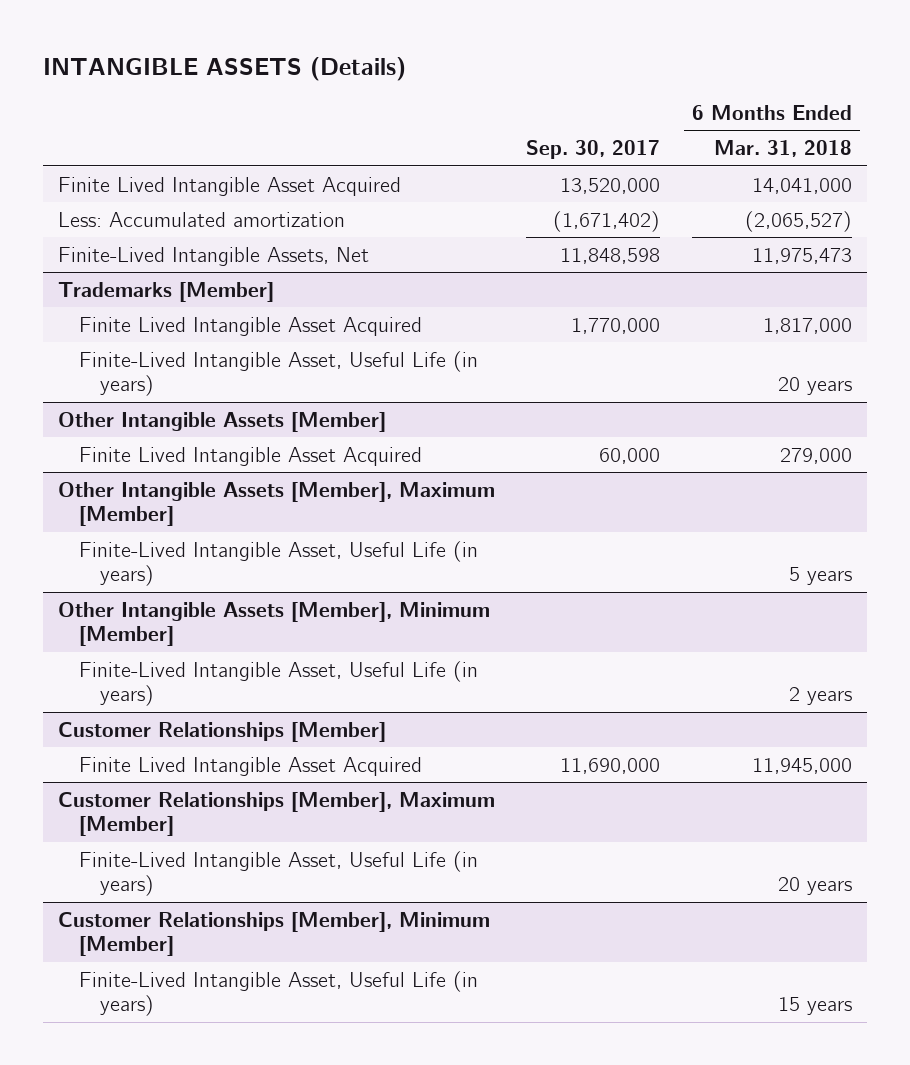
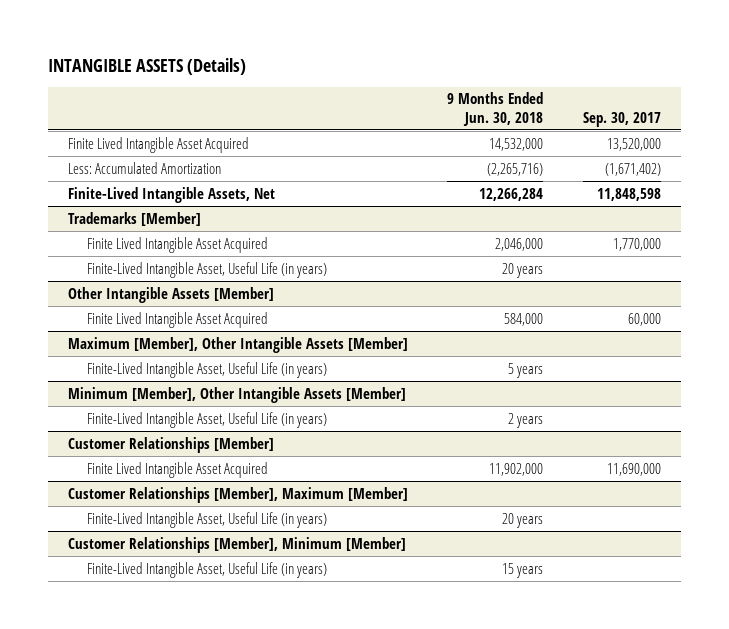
- | Sep. 30, 2017 | 6 Months Ended Mar. 31, 2018
+ | 9 Months Ended Jun. 30, 2018 | Sep. 30, 2017
- Less: Accumulated amortization | (1,671,402) | (2,065,527)
+ Less: Accumulated Amortization | (2,265,716) | (1,671,402)
- Other Intangible Assets [Member], Maximum [Member]
+ Maximum [Member], Other Intangible Assets [Member]
- Other Intangible Assets [Member], Minimum [Member]
+ Minimum [Member], Other Intangible Assets [Member]

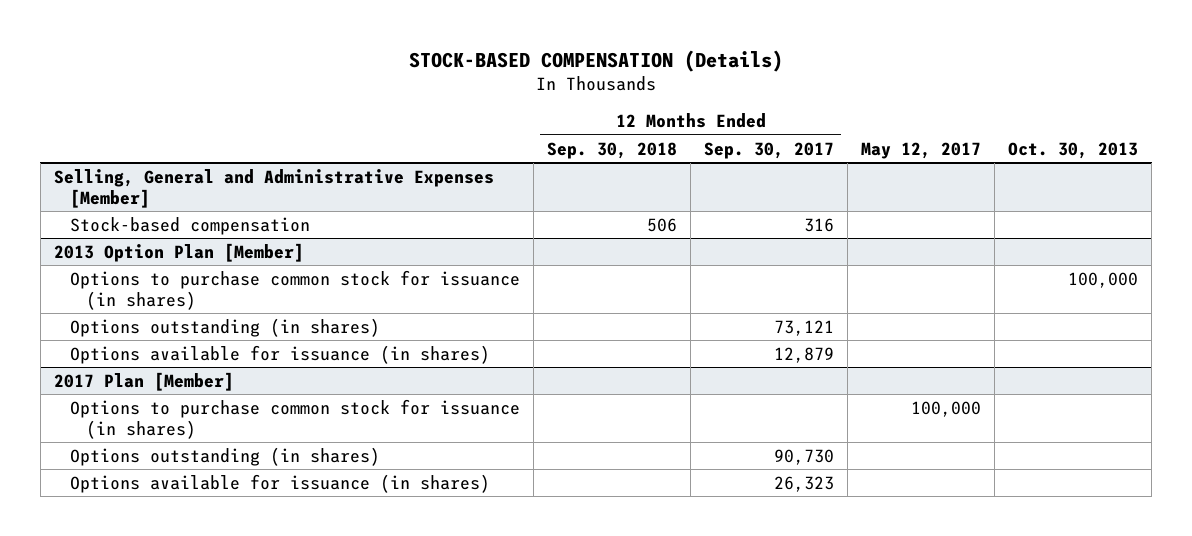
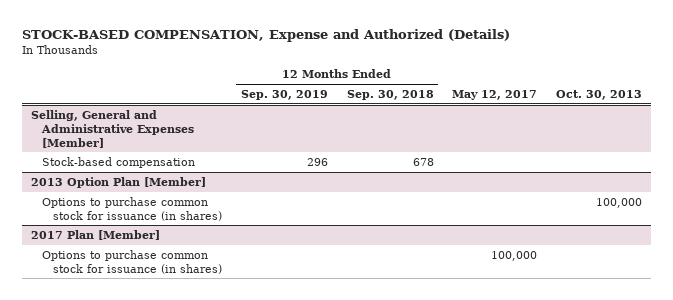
- STOCK-BASED COMPENSATION (Details)
+ STOCK-BASED COMPENSATION, Expense and Authorized (Details)
- | 12 Months Ended Sep. 30, 2018 | 12 Months Ended Sep. 30, 2017 | May 12, 2017 | Oct. 30, 2013
+ | 12 Months Ended Sep. 30, 2019 | 12 Months Ended Sep. 30, 2018 | May 12, 2017 | Oct. 30, 2013
@ Selling, General and Administrative Expenses [Member]
- Stock-based compensation | 506 | 316 | |
+ Stock-based compensation | 296 | 678 | |
@ 2013 Option Plan [Member]
- Options outstanding (in shares) | | 73,121 | |
- Options available for issuance (in shares) | | 12,879 | |
@ 2017 Plan [Member]
- Options outstanding (in shares) | | 90,730 | |
- Options available for issuance (in shares) | | 26,323 | |

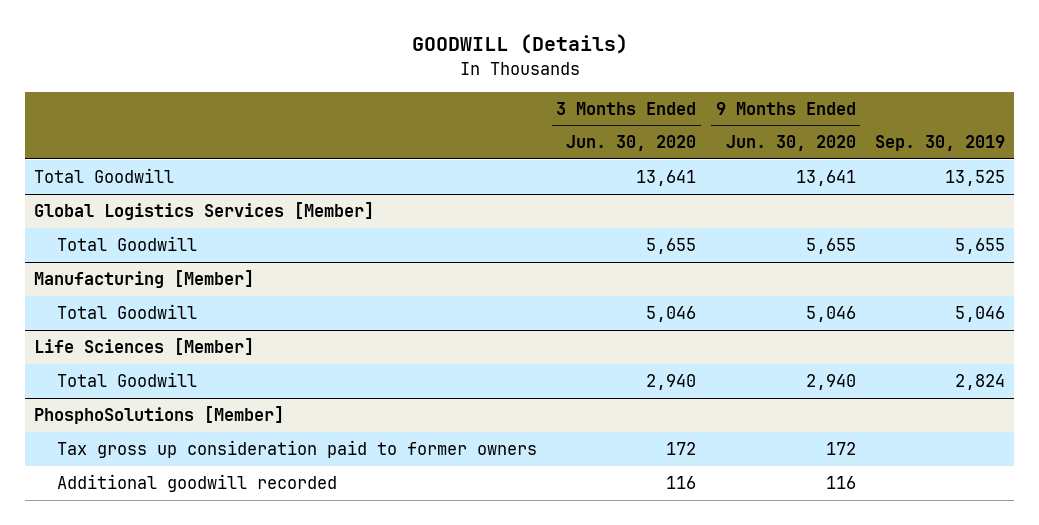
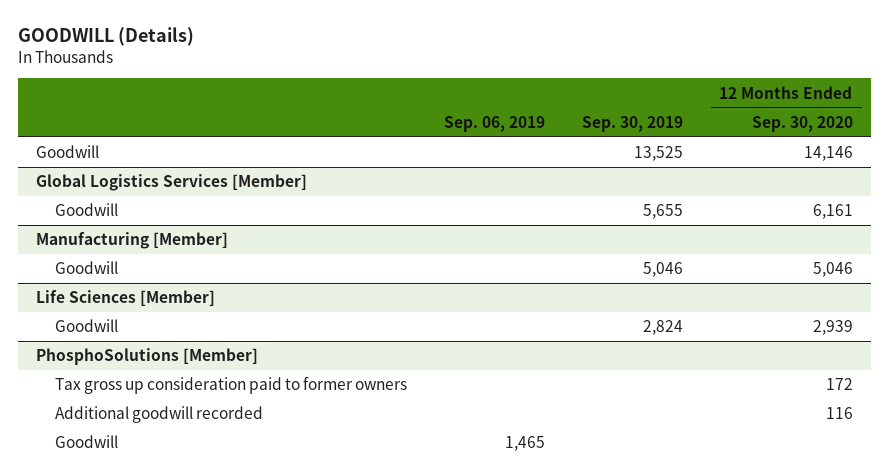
- | 3 Months Ended Jun. 30, 2020 | 9 Months Ended Jun. 30, 2020 | Sep. 30, 2019
+ | Sep. 06, 2019 | Sep. 30, 2019 | 12 Months Ended Sep. 30, 2020
- Total Goodwill | 13,641 | 13,641 | 13,525
+ Goodwill | | 13,525 | 14,146
@ Global Logistics Services [Member]
- Total Goodwill | 5,655 | 5,655 | 5,655
+ Goodwill | | 5,655 | 6,161
@ Manufacturing [Member]
- Total Goodwill | 5,046 | 5,046 | 5,046
+ Goodwill | | 5,046 | 5,046
@ Life Sciences [Member]
- Total Goodwill | 2,940 | 2,940 | 2,824
+ Goodwill | | 2,824 | 2,939
@ PhosphoSolutions [Member]
+ Goodwill | 1,465 | |

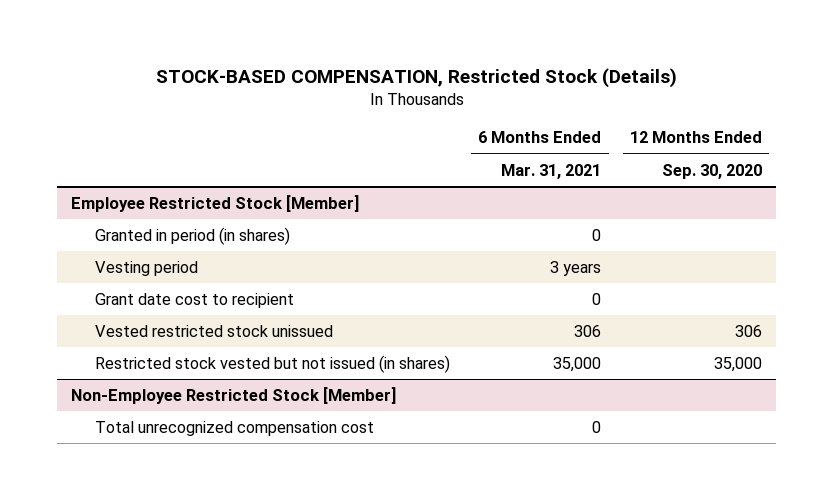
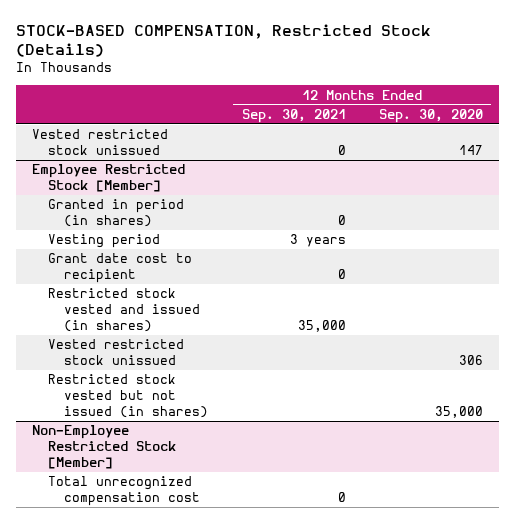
- | 6 Months Ended Mar. 31, 2021 | 12 Months Ended Sep. 30, 2020
+ | 12 Months Ended Sep. 30, 2021 | 12 Months Ended Sep. 30, 2020
+ Vested restricted stock unissued | 0 | 147
@ Employee Restricted Stock [Member]
+ Restricted stock vested and issued (in shares) | 35,000 |

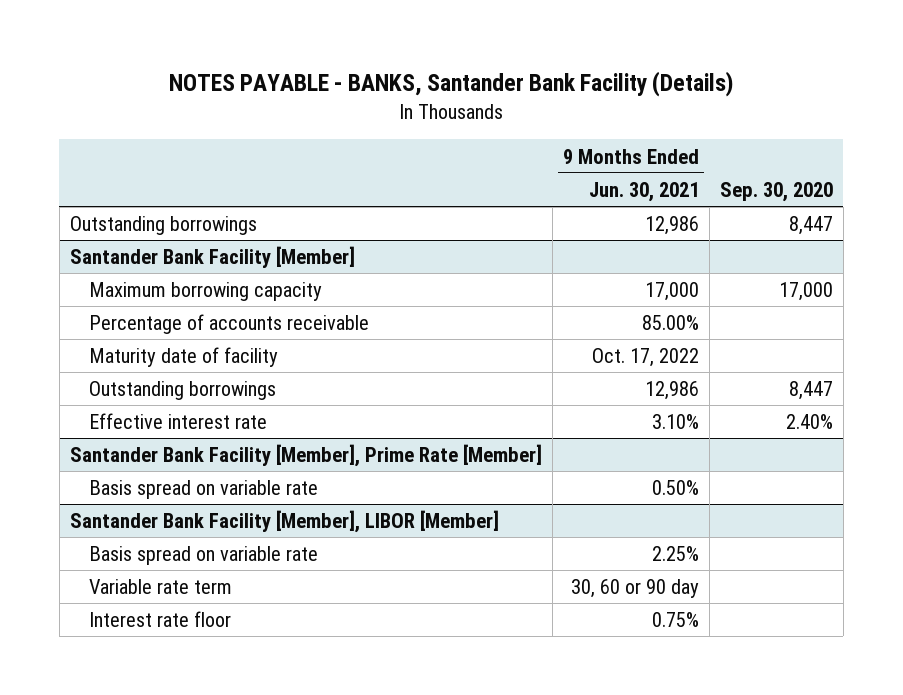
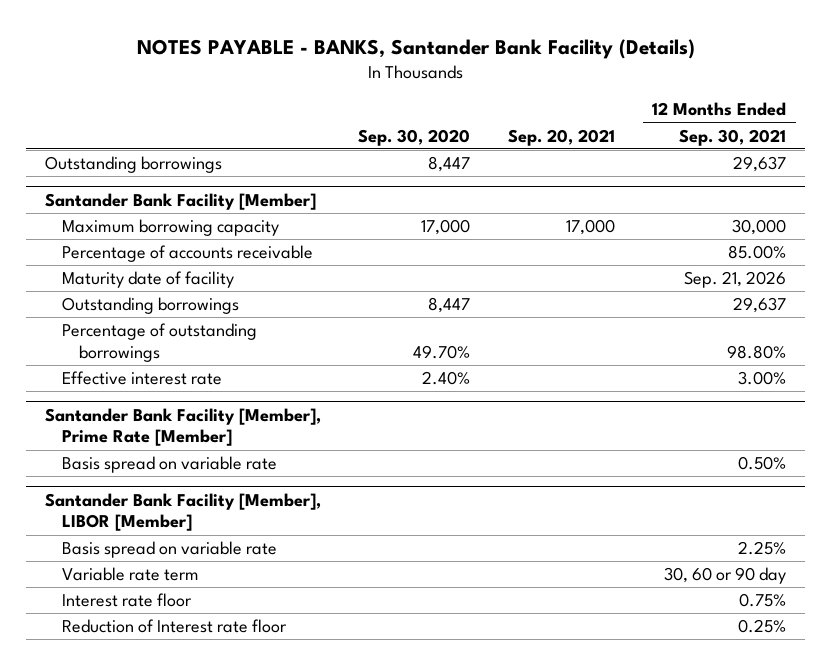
- | 9 Months Ended Jun. 30, 2021 | Sep. 30, 2020
+ | Sep. 30, 2020 | Sep. 20, 2021 | 12 Months Ended Sep. 30, 2021
@ Santander Bank Facility [Member]
+ Percentage of outstanding borrowings | 49.70% | | 98.80%
@ Santander Bank Facility [Member], LIBOR [Member]
+ Reduction of Interest rate floor | | | 0.25%

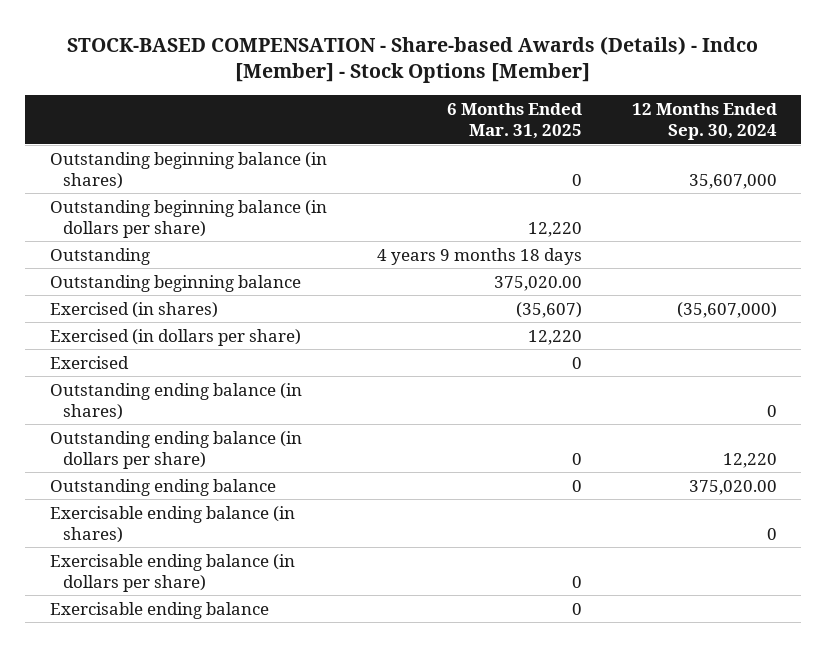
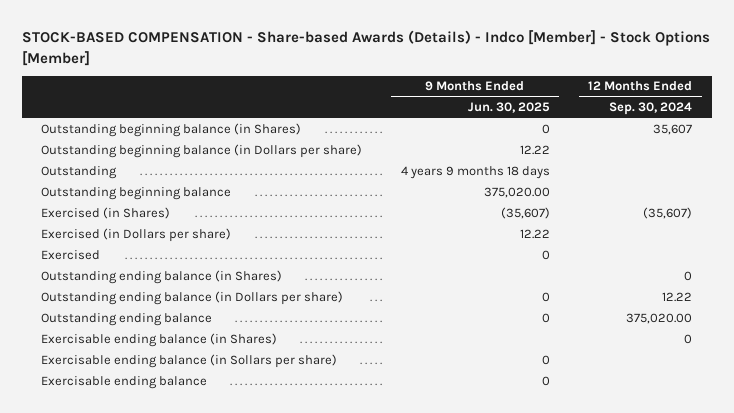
- | 6 Months Ended Mar. 31, 2025 | 12 Months Ended Sep. 30, 2024
+ | 9 Months Ended Jun. 30, 2025 | 12 Months Ended Sep. 30, 2024
- Outstanding beginning balance (in shares) | 0 | 35,607,000
- Outstanding beginning balance (in dollars per share) | 12,220 |
+ Outstanding beginning balance (in Shares) | 0 | 35,607
+ Outstanding beginning balance (in Dollars per share) | 12.22 |
- Exercised (in shares) | (35,607) | (35,607,000)
- Exercised (in dollars per share) | 12,220 |
+ Exercised (in Shares) | (35,607) | (35,607)
+ Exercised (in Dollars per share) | 12.22 |
- Outstanding ending balance (in shares) | | 0
- Outstanding ending balance (in dollars per share) | 0 | 12,220
+ Outstanding ending balance (in Shares) | | 0
+ Outstanding ending balance (in Dollars per share) | 0 | 12.22
- Exercisable ending balance (in shares) | | 0
- Exercisable ending balance (in dollars per share) | 0 |
+ Exercisable ending balance (in Shares) | | 0
+ Exercisable ending balance (in Sollars per share) | 0 |

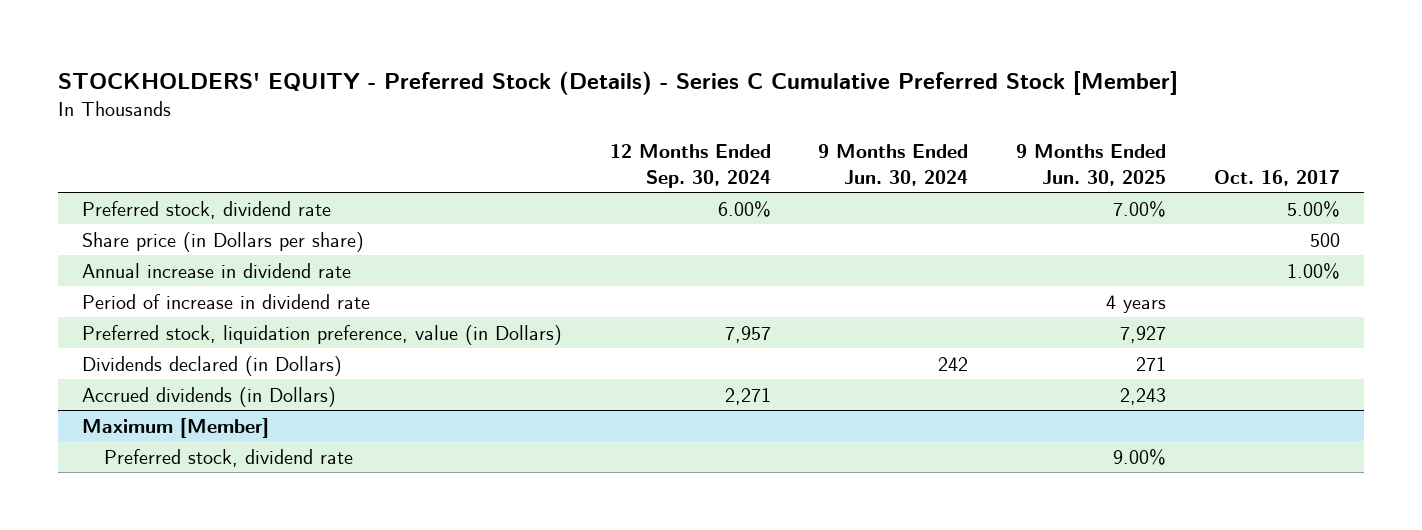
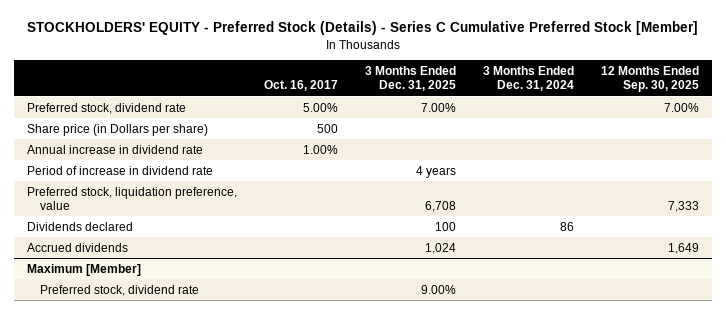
- | 12 Months Ended Sep. 30, 2024 | 9 Months Ended Jun. 30, 2024 | 9 Months Ended Jun. 30, 2025 | Oct. 16, 2017
+ | Oct. 16, 2017 | 3 Months Ended Dec. 31, 2025 | 3 Months Ended Dec. 31, 2024 | 12 Months Ended Sep. 30, 2025
- Preferred stock, liquidation preference, value (in Dollars) | 7,957 | | 7,927 |
- Dividends declared (in Dollars) | | 242 | 271 |
- Accrued dividends (in Dollars) | 2,271 | | 2,243 |
+ Preferred stock, liquidation preference, value | | 6,708 | | 7,333
+ Dividends declared | | 100 | 86 |
+ Accrued dividends | | 1,024 | | 1,649

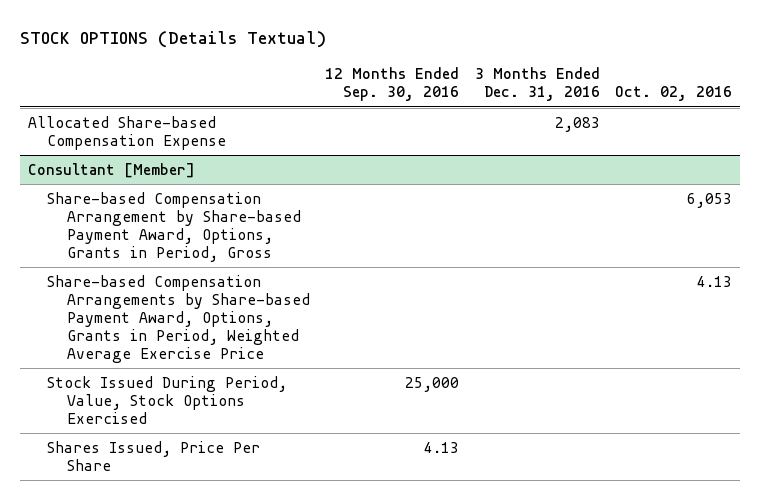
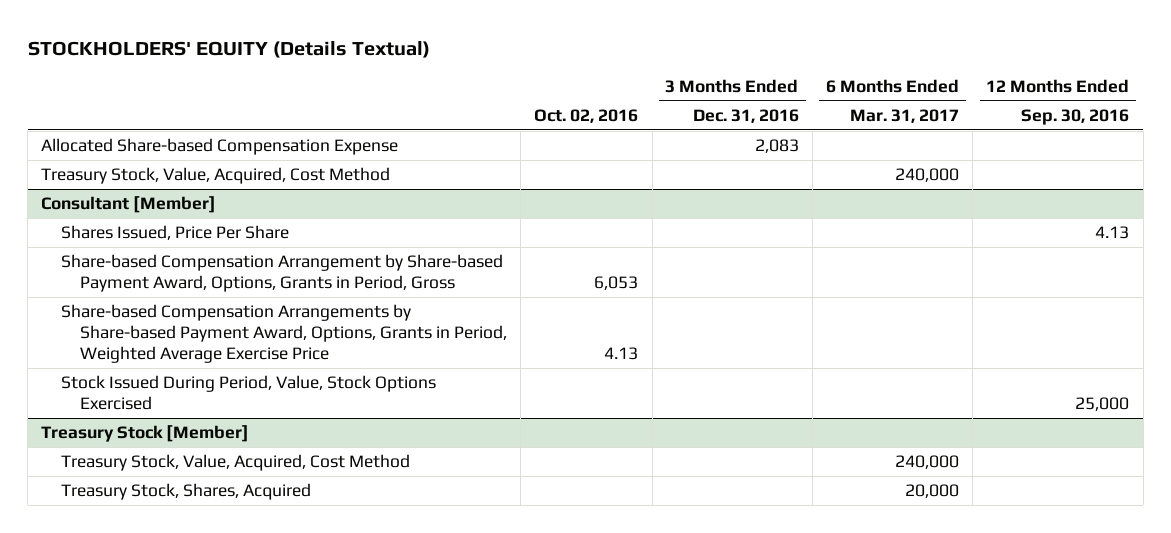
- STOCK OPTIONS (Details Textual)
+ STOCKHOLDERS' EQUITY (Details Textual)
- | 12 Months Ended Sep. 30, 2016 | 3 Months Ended Dec. 31, 2016 | Oct. 02, 2016
+ | Oct. 02, 2016 | 3 Months Ended Dec. 31, 2016 | 6 Months Ended Mar. 31, 2017 | 12 Months Ended Sep. 30, 2016
+ Treasury Stock, Value, Acquired, Cost Method | | | 240,000 |
@ Consultant [Member]
moved up: Shares Issued, Price Per Share | | | | 4.13
+ Treasury Stock [Member]
+ Treasury Stock, Value, Acquired, Cost Method | | | 240,000 |
+ Treasury Stock, Shares, Acquired | | | 20,000 |

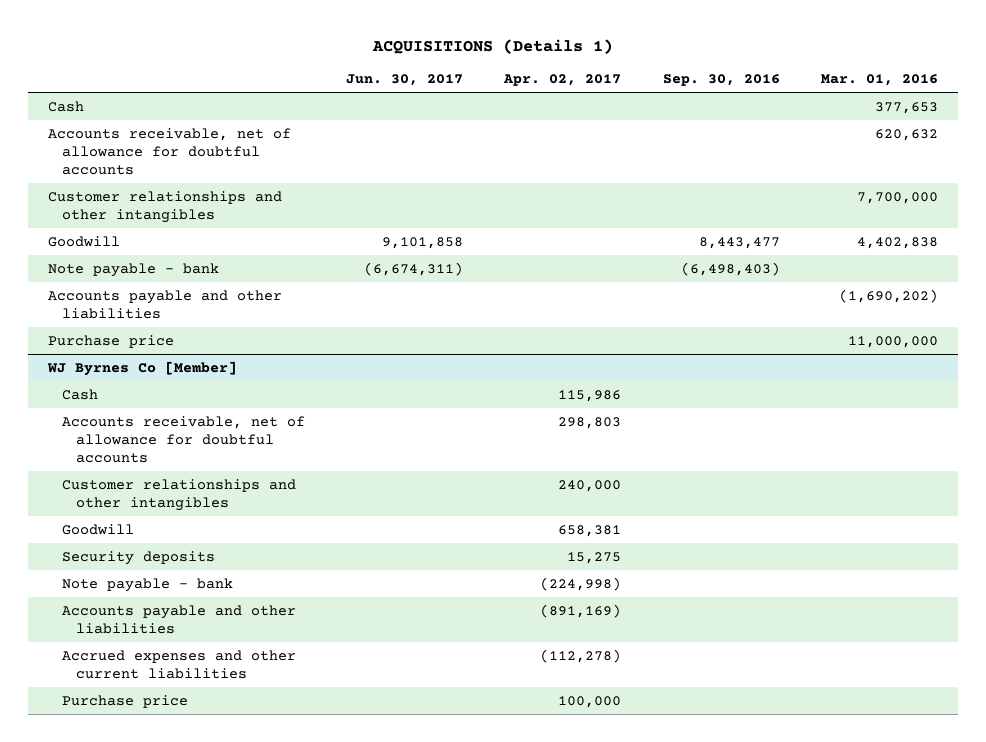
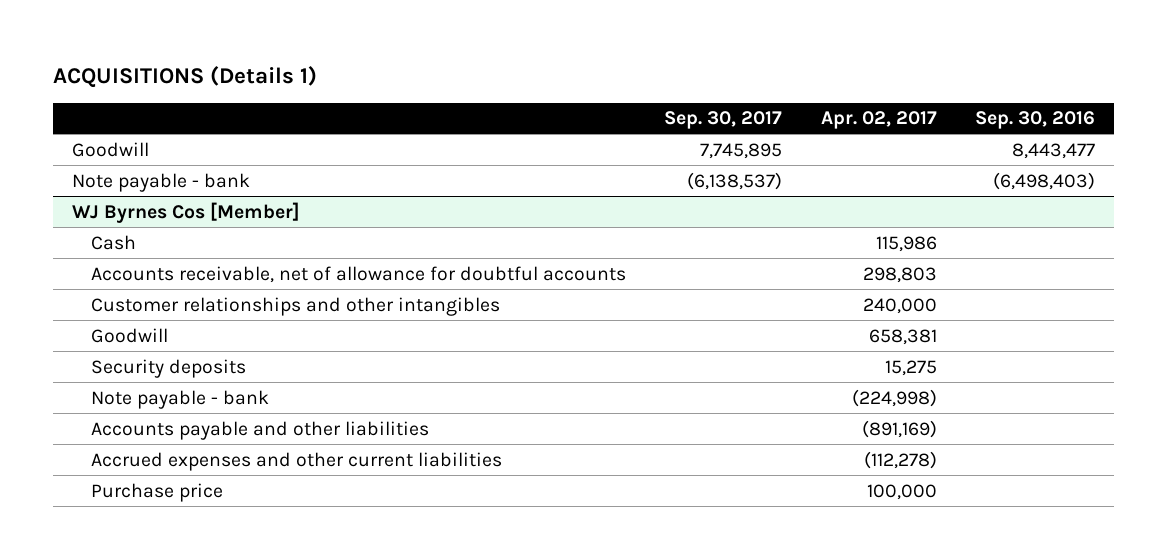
- | Jun. 30, 2017 | Apr. 02, 2017 | Sep. 30, 2016 | Mar. 01, 2016
+ | Sep. 30, 2017 | Apr. 02, 2017 | Sep. 30, 2016
- Cash | | | | 377,653
- Accounts receivable, net of allowance for doubtful accounts | | | | 620,632
- Customer relationships and other intangibles | | | | 7,700,000
- Accounts payable and other liabilities | | | | (1,690,202)
- Purchase price | | | | 11,000,000
- WJ Byrnes Co [Member]
+ WJ Byrnes Cos [Member]

